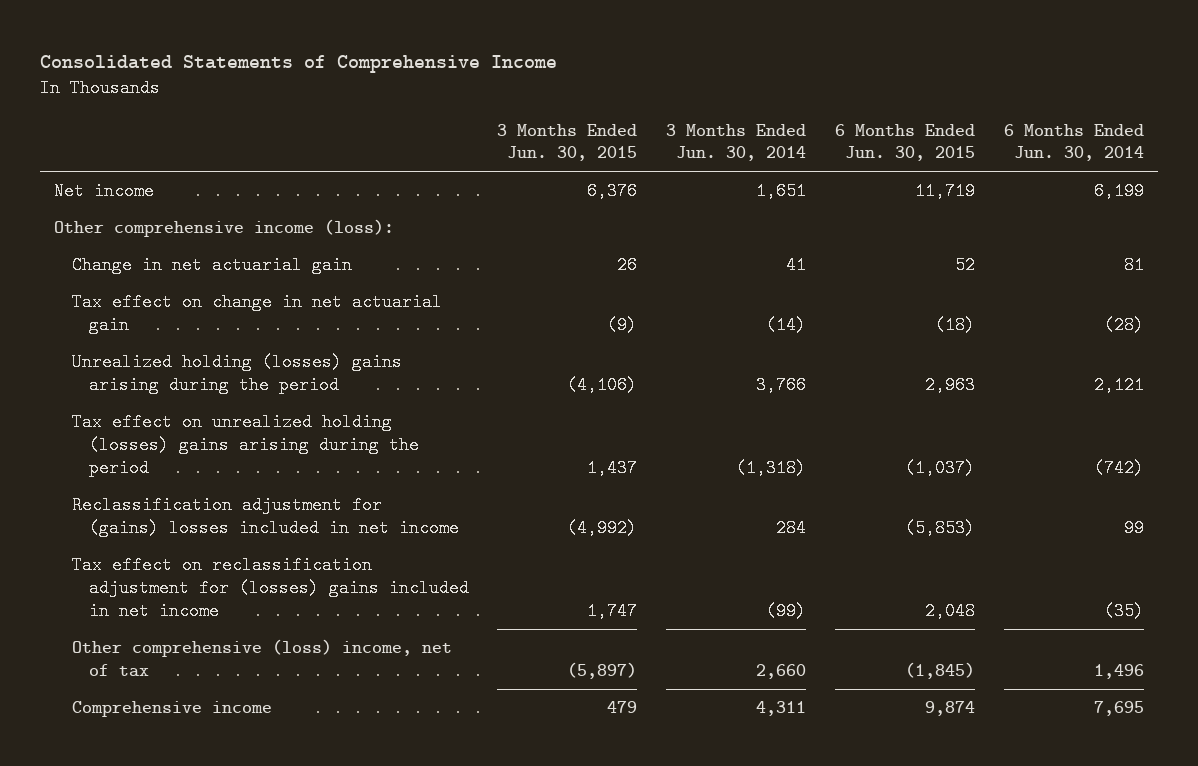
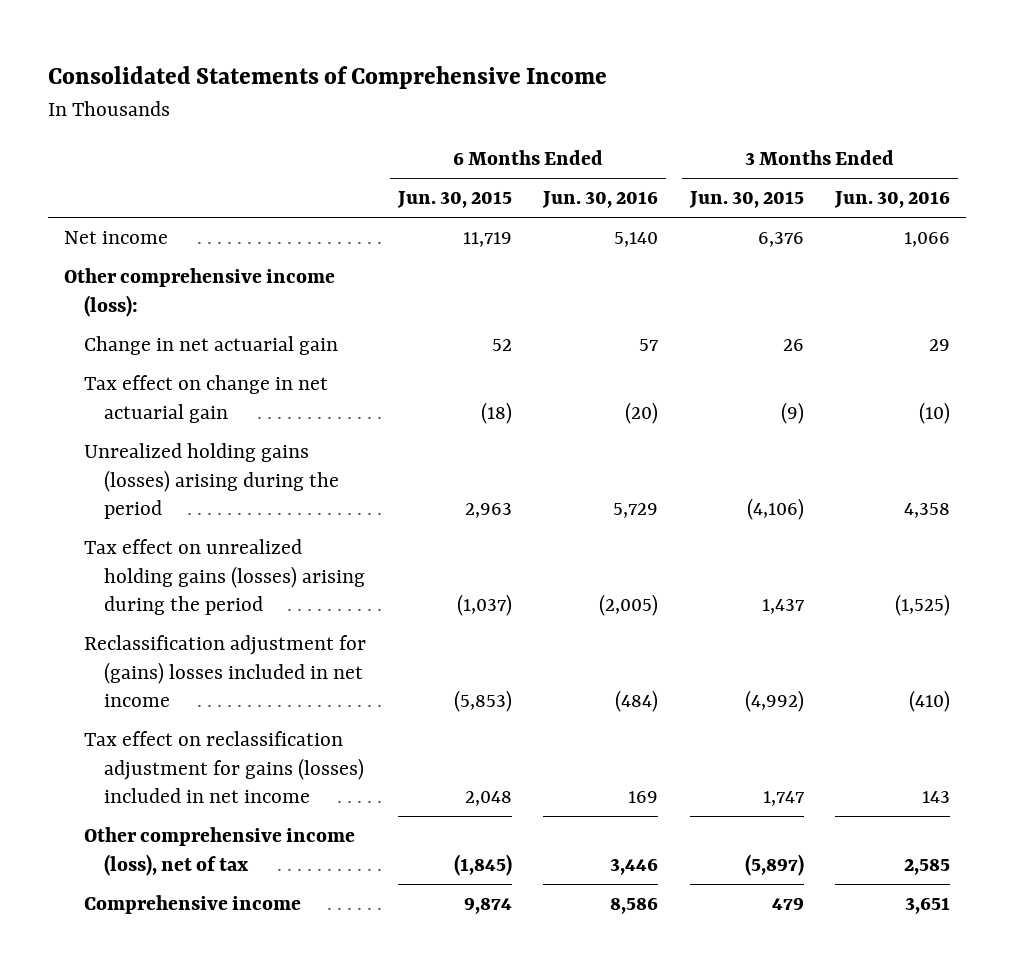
- | 3 Months Ended Jun. 30, 2015 | 3 Months Ended Jun. 30, 2014 | 6 Months Ended Jun. 30, 2015 | 6 Months Ended Jun. 30, 2014
+ | 6 Months Ended Jun. 30, 2015 | 6 Months Ended Jun. 30, 2016 | 3 Months Ended Jun. 30, 2015 | 3 Months Ended Jun. 30, 2016
- Unrealized holding (losses) gains arising during the period | (4,106) | 3,766 | 2,963 | 2,121
- Tax effect on unrealized holding (losses) gains arising during the period | 1,437 | (1,318) | (1,037) | (742)
+ Unrealized holding gains (losses) arising during the period | 2,963 | 5,729 | (4,106) | 4,358
+ Tax effect on unrealized holding gains (losses) arising during the period | (1,037) | (2,005) | 1,437 | (1,525)
- Tax effect on reclassification adjustment for (losses) gains included in net income | 1,747 | (99) | 2,048 | (35)
- Other comprehensive (loss) income, net of tax | (5,897) | 2,660 | (1,845) | 1,496
+ Tax effect on reclassification adjustment for gains (losses) included in net income | 2,048 | 169 | 1,747 | 143
+ Other comprehensive income (loss), net of tax | (1,845) | 3,446 | (5,897) | 2,585

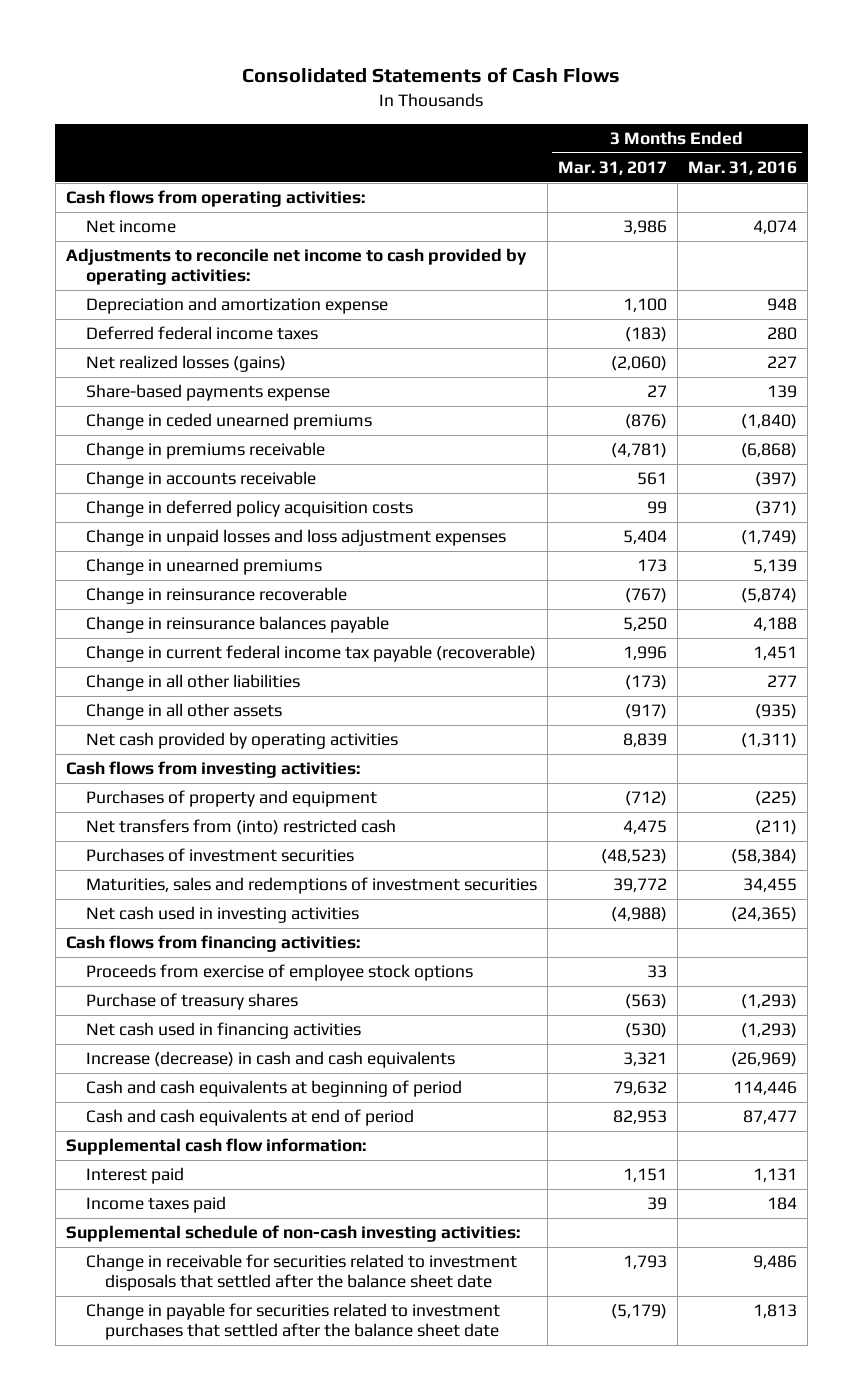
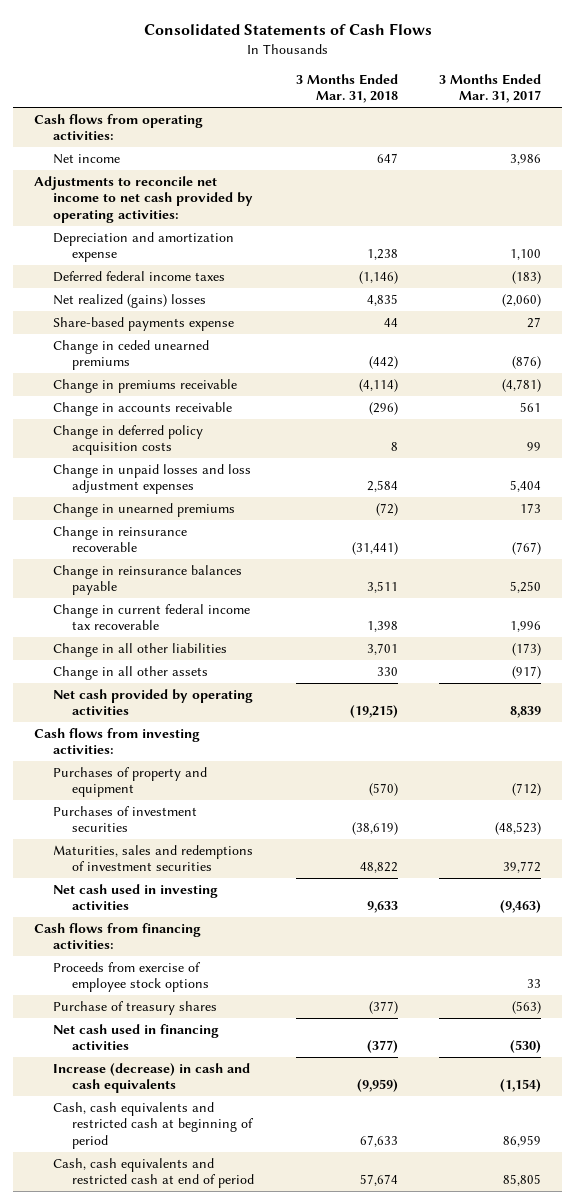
- | 3 Months Ended Mar. 31, 2017 | 3 Months Ended Mar. 31, 2016
+ | 3 Months Ended Mar. 31, 2018 | 3 Months Ended Mar. 31, 2017
- Adjustments to reconcile net income to cash provided by operating activities:
+ Adjustments to reconcile net income to net cash provided by operating activities:
- Net realized losses (gains) | (2,060) | 227
+ Net realized (gains) losses | 4,835 | (2,060)
- Change in current federal income tax payable (recoverable) | 1,996 | 1,451
+ Change in current federal income tax recoverable | 1,398 | 1,996
- Net transfers from (into) restricted cash | 4,475 | (211)
- Net cash used in investing activities | (4,988) | (24,365)
+ Net cash used in investing activities | 9,633 | (9,463)
- Increase (decrease) in cash and cash equivalents | 3,321 | (26,969)
- Cash and cash equivalents at beginning of period | 79,632 | 114,446
- Cash and cash equivalents at end of period | 82,953 | 87,477
- Supplemental cash flow information:
- Interest paid | 1,151 | 1,131
- Income taxes paid | 39 | 184
- Supplemental schedule of non-cash investing activities:
- Change in receivable for securities related to investment disposals that settled after the balance sheet date | 1,793 | 9,486
- Change in payable for securities related to investment purchases that settled after the balance sheet date | (5,179) | 1,813
+ Increase (decrease) in cash and cash equivalents | (9,959) | (1,154)
+ Cash, cash equivalents and restricted cash at beginning of period | 67,633 | 86,959
+ Cash, cash equivalents and restricted cash at end of period | 57,674 | 85,805

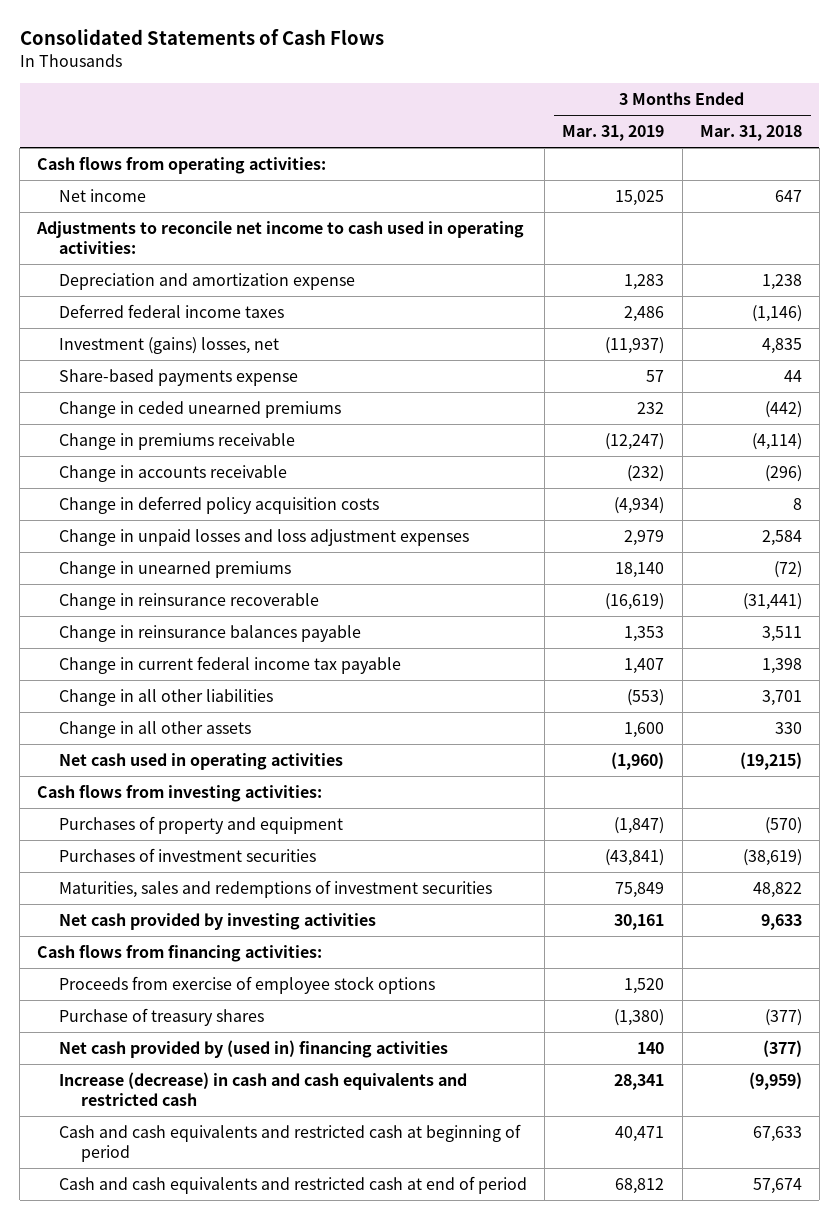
- | 3 Months Ended Mar. 31, 2018 | 3 Months Ended Mar. 31, 2017
+ | 3 Months Ended Mar. 31, 2019 | 3 Months Ended Mar. 31, 2018
- Adjustments to reconcile net income to net cash provided by operating activities:
+ Adjustments to reconcile net income to cash used in operating activities:
- Net realized (gains) losses | 4,835 | (2,060)
+ Investment (gains) losses, net | (11,937) | 4,835
- Change in current federal income tax recoverable | 1,398 | 1,996
+ Change in current federal income tax payable | 1,407 | 1,398
- Net cash provided by operating activities | (19,215) | 8,839
+ Net cash used in operating activities | (1,960) | (19,215)
- Net cash used in investing activities | 9,633 | (9,463)
+ Net cash provided by investing activities | 30,161 | 9,633
- Net cash used in financing activities | (377) | (530)
- Increase (decrease) in cash and cash equivalents | (9,959) | (1,154)
- Cash, cash equivalents and restricted cash at beginning of period | 67,633 | 86,959
- Cash, cash equivalents and restricted cash at end of period | 57,674 | 85,805
+ Net cash provided by (used in) financing activities | 140 | (377)
+ Increase (decrease) in cash and cash equivalents and restricted cash | 28,341 | (9,959)
+ Cash and cash equivalents and restricted cash at beginning of period | 40,471 | 67,633
+ Cash and cash equivalents and restricted cash at end of period | 68,812 | 57,674

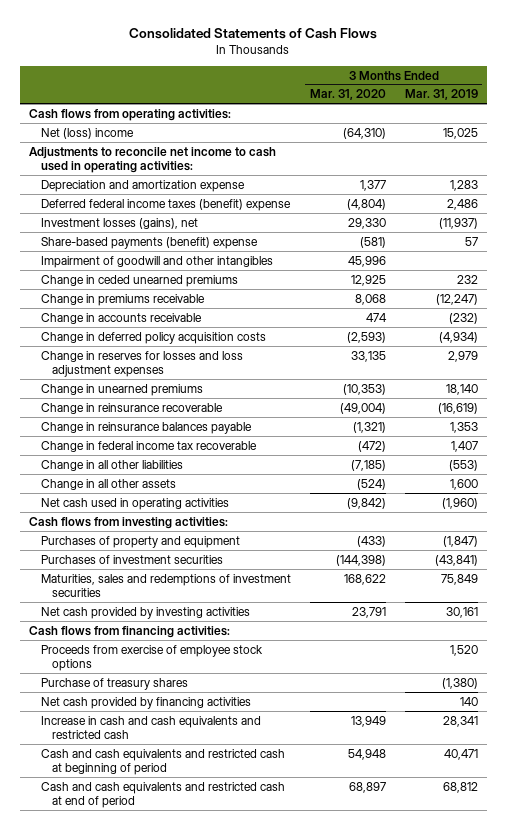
- | 3 Months Ended Mar. 31, 2019 | 3 Months Ended Mar. 31, 2018
+ | 3 Months Ended Mar. 31, 2020 | 3 Months Ended Mar. 31, 2019
- Net income | 15,025 | 647
+ Net (loss) income | (64,310) | 15,025
- Deferred federal income taxes | 2,486 | (1,146)
- Investment (gains) losses, net | (11,937) | 4,835
- Share-based payments expense | 57 | 44
+ Deferred federal income taxes (benefit) expense | (4,804) | 2,486
+ Investment losses (gains), net | 29,330 | (11,937)
+ Share-based payments (benefit) expense | (581) | 57
+ Impairment of goodwill and other intangibles | 45,996 |
- Change in unpaid losses and loss adjustment expenses | 2,979 | 2,584
+ Change in reserves for losses and loss adjustment expenses | 33,135 | 2,979
- Change in current federal income tax payable | 1,407 | 1,398
+ Change in federal income tax recoverable | (472) | 1,407
- Net cash provided by (used in) financing activities | 140 | (377)
- Increase (decrease) in cash and cash equivalents and restricted cash | 28,341 | (9,959)
+ Net cash provided by financing activities | | 140
+ Increase in cash and cash equivalents and restricted cash | 13,949 | 28,341

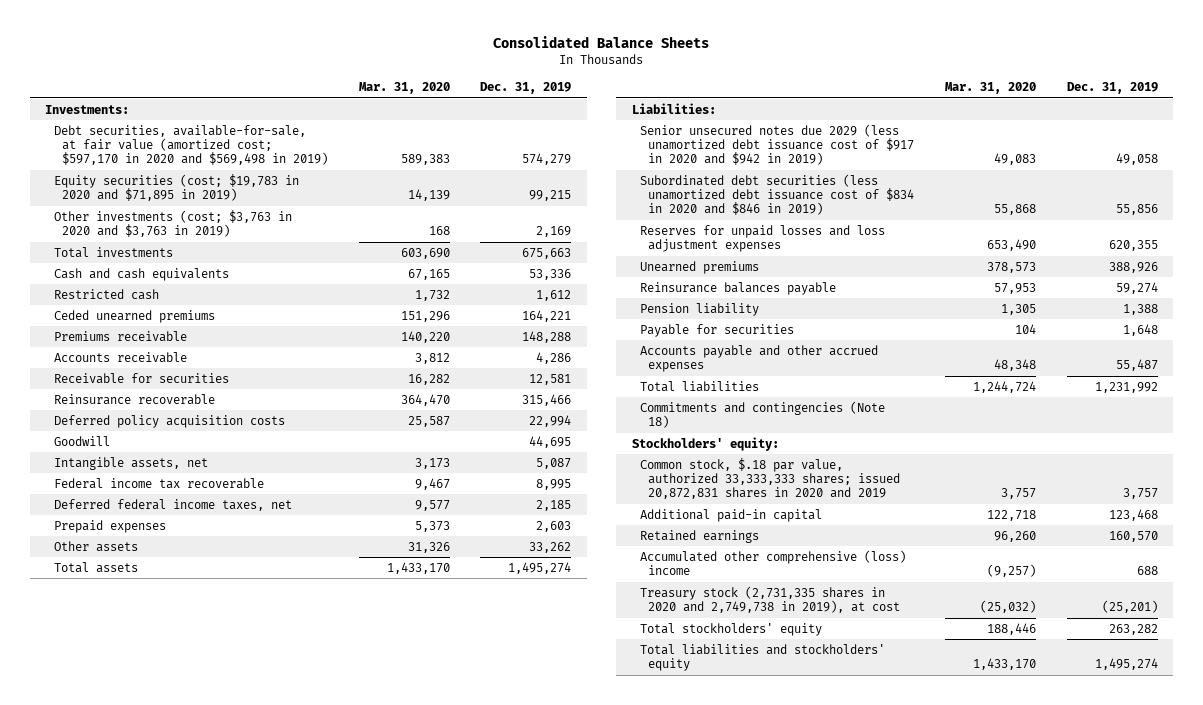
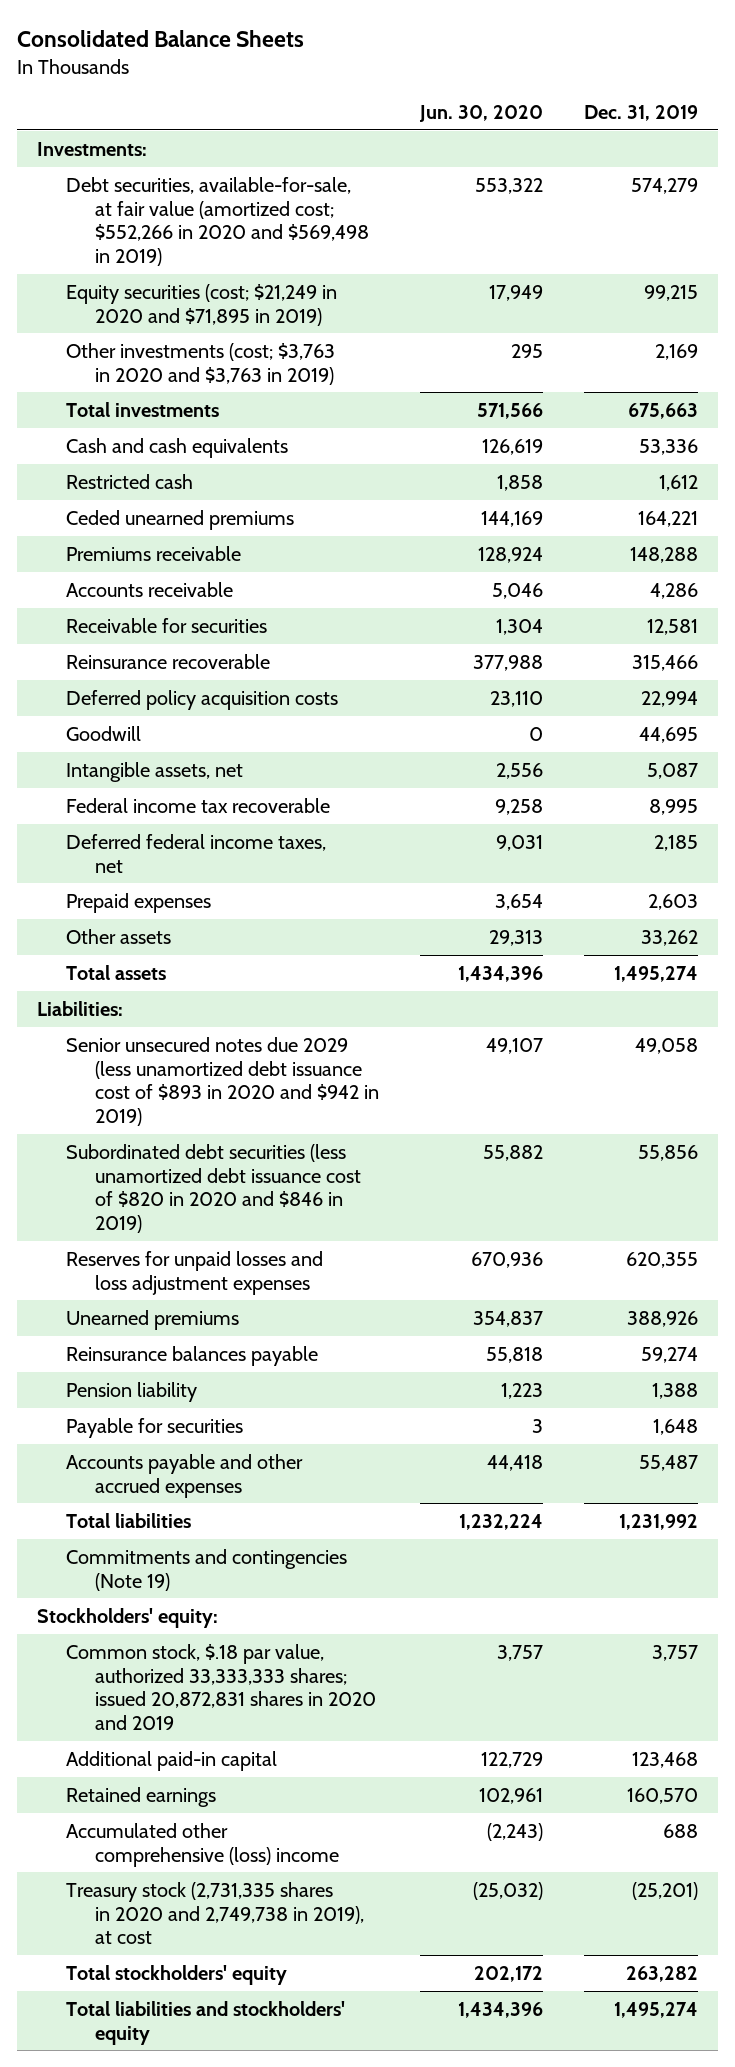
- | Mar. 31, 2020 | Dec. 31, 2019
+ | Jun. 30, 2020 | Dec. 31, 2019
- Debt securities, available-for-sale, at fair value (amortized cost; $597,170 in 2020 and $569,498 in 2019) | 589,383 | 574,279
- Equity securities (cost; $19,783 in 2020 and $71,895 in 2019) | 14,139 | 99,215
+ Debt securities, available-for-sale, at fair value (amortized cost; $552,266 in 2020 and $569,498 in 2019) | 553,322 | 574,279
+ Equity securities (cost; $21,249 in 2020 and $71,895 in 2019) | 17,949 | 99,215
- Senior unsecured notes due 2029 (less unamortized debt issuance cost of $917 in 2020 and $942 in 2019) | 49,083 | 49,058
- Subordinated debt securities (less unamortized debt issuance cost of $834 in 2020 and $846 in 2019) | 55,868 | 55,856
+ Senior unsecured notes due 2029 (less unamortized debt issuance cost of $893 in 2020 and $942 in 2019) | 49,107 | 49,058
+ Subordinated debt securities (less unamortized debt issuance cost of $820 in 2020 and $846 in 2019) | 55,882 | 55,856
- Commitments and contingencies (Note 18)
+ Commitments and contingencies (Note 19)

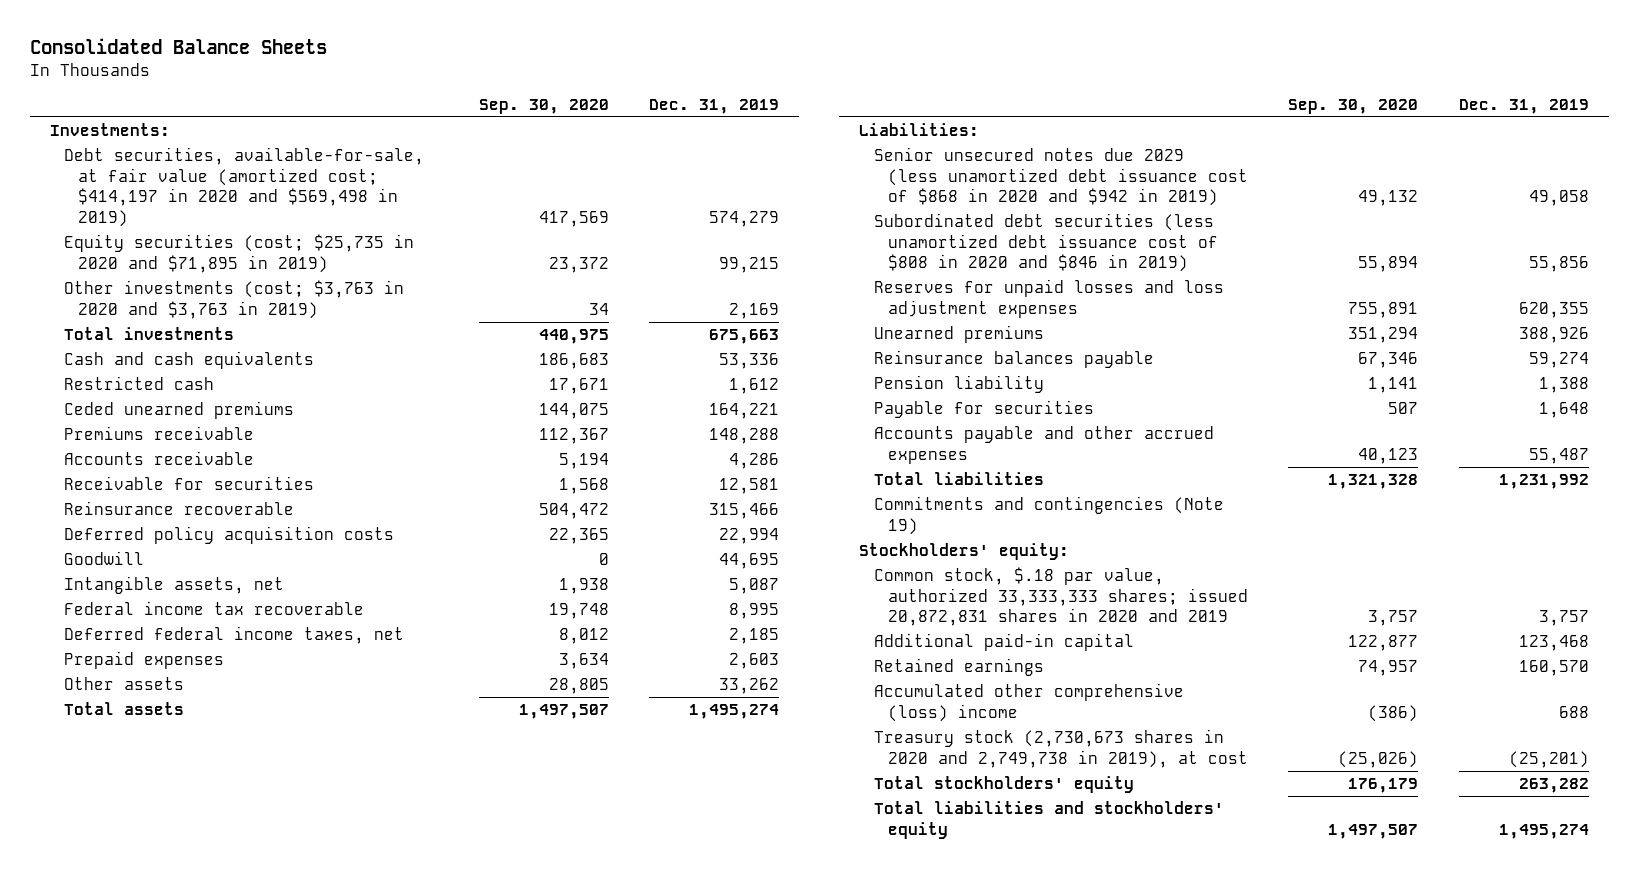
- | Jun. 30, 2020 | Dec. 31, 2019
+ | Sep. 30, 2020 | Dec. 31, 2019
- Debt securities, available-for-sale, at fair value (amortized cost; $552,266 in 2020 and $569,498 in 2019) | 553,322 | 574,279
- Equity securities (cost; $21,249 in 2020 and $71,895 in 2019) | 17,949 | 99,215
+ Debt securities, available-for-sale, at fair value (amortized cost; $414,197 in 2020 and $569,498 in 2019) | 417,569 | 574,279
+ Equity securities (cost; $25,735 in 2020 and $71,895 in 2019) | 23,372 | 99,215
- Senior unsecured notes due 2029 (less unamortized debt issuance cost of $893 in 2020 and $942 in 2019) | 49,107 | 49,058
- Subordinated debt securities (less unamortized debt issuance cost of $820 in 2020 and $846 in 2019) | 55,882 | 55,856
+ Senior unsecured notes due 2029 (less unamortized debt issuance cost of $868 in 2020 and $942 in 2019) | 49,132 | 49,058
+ Subordinated debt securities (less unamortized debt issuance cost of $808 in 2020 and $846 in 2019) | 55,894 | 55,856
- Treasury stock (2,731,335 shares in 2020 and 2,749,738 in 2019), at cost | (25,032) | (25,201)
+ Treasury stock (2,730,673 shares in 2020 and 2,749,738 in 2019), at cost | (25,026) | (25,201)

